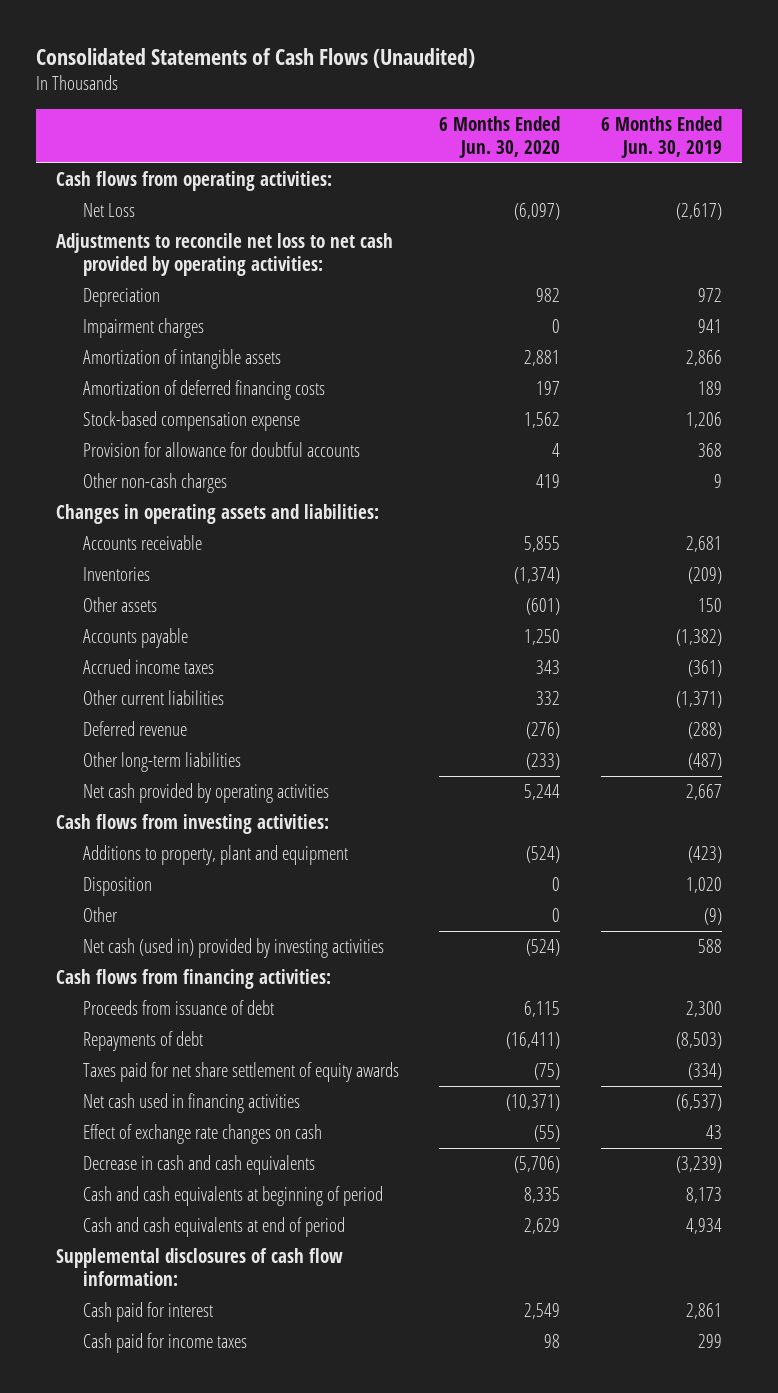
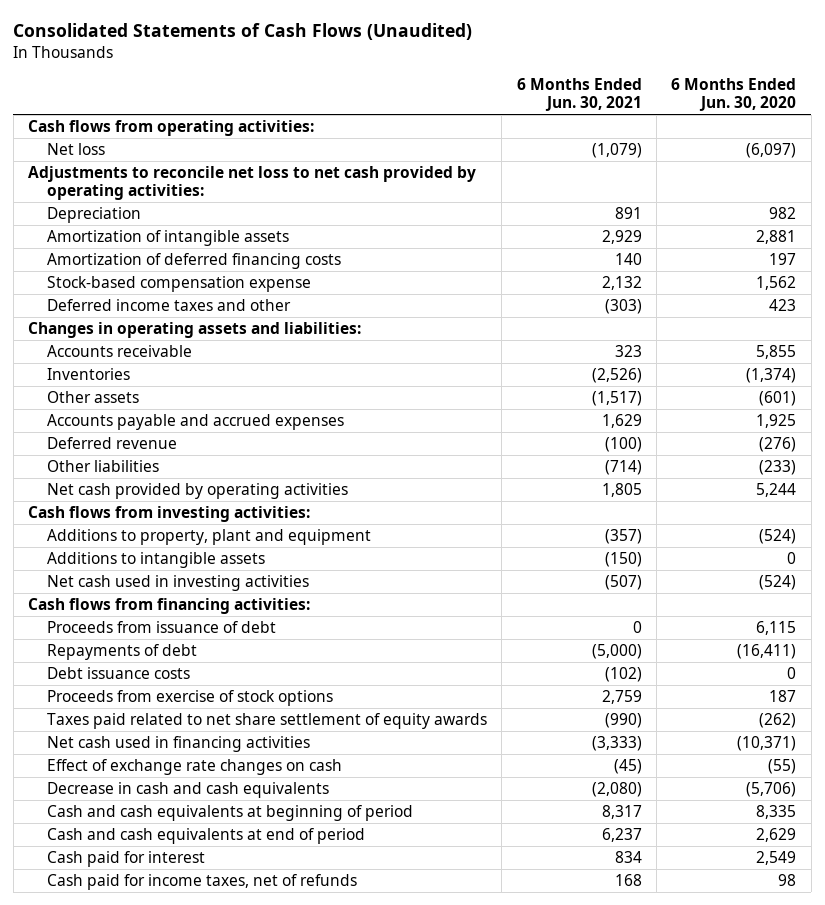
- | 6 Months Ended Jun. 30, 2020 | 6 Months Ended Jun. 30, 2019
+ | 6 Months Ended Jun. 30, 2021 | 6 Months Ended Jun. 30, 2020
- Net Loss | (6,097) | (2,617)
+ Net loss | (1,079) | (6,097)
- Impairment charges | 0 | 941
- Provision for allowance for doubtful accounts | 4 | 368
- Other non-cash charges | 419 | 9
+ Deferred income taxes and other | (303) | 423
- Accounts payable | 1,250 | (1,382)
- Accrued income taxes | 343 | (361)
- Other current liabilities | 332 | (1,371)
+ Accounts payable and accrued expenses | 1,629 | 1,925
- Other long-term liabilities | (233) | (487)
+ Other liabilities | (714) | (233)
- Disposition | 0 | 1,020
- Other | 0 | (9)
- Net cash (used in) provided by investing activities | (524) | 588
+ Additions to intangible assets | (150) | 0
+ Net cash used in investing activities | (507) | (524)
- Taxes paid for net share settlement of equity awards | (75) | (334)
+ Debt issuance costs | (102) | 0
+ Proceeds from exercise of stock options | 2,759 | 187
+ Taxes paid related to net share settlement of equity awards | (990) | (262)
- Supplemental disclosures of cash flow information:
- Cash paid for income taxes | 98 | 299
+ Cash paid for income taxes, net of refunds | 168 | 98

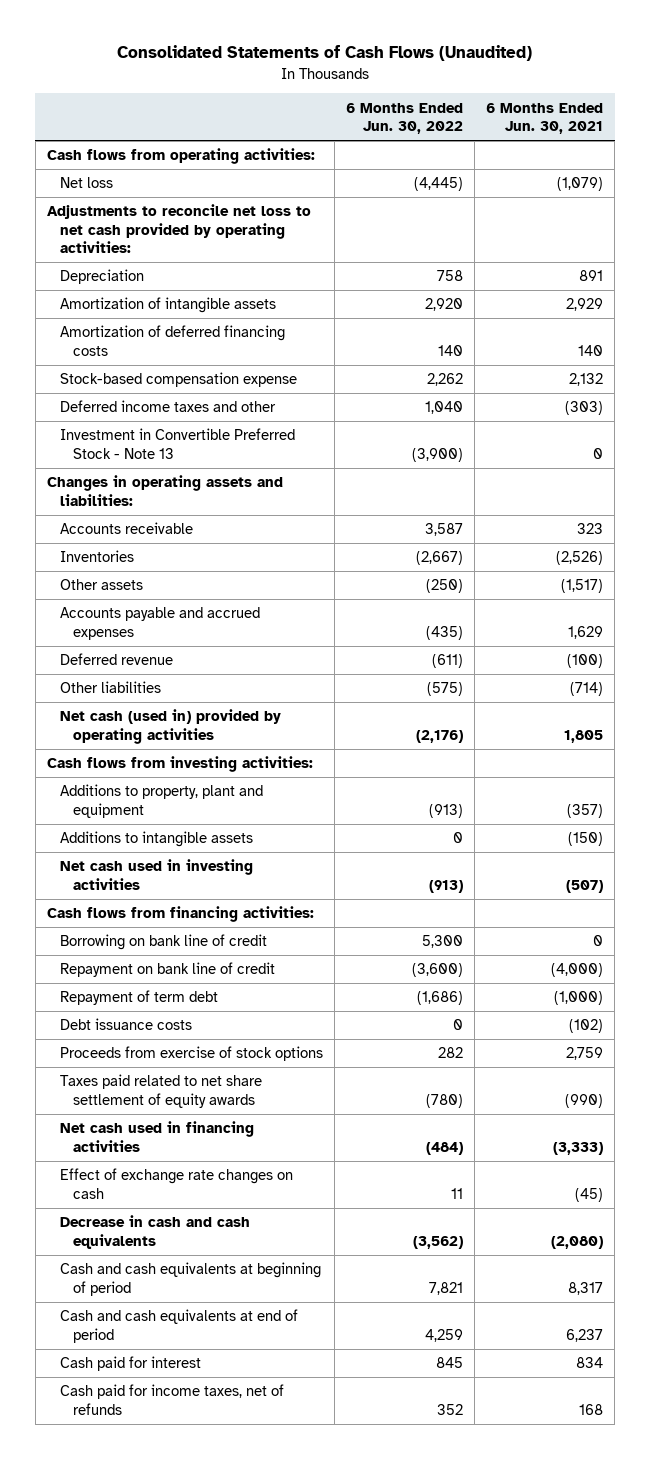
- | 6 Months Ended Jun. 30, 2021 | 6 Months Ended Jun. 30, 2020
+ | 6 Months Ended Jun. 30, 2022 | 6 Months Ended Jun. 30, 2021
+ Investment in Convertible Preferred Stock - Note 13 | (3,900) | 0
- Net cash provided by operating activities | 1,805 | 5,244
+ Net cash (used in) provided by operating activities | (2,176) | 1,805
- Proceeds from issuance of debt | 0 | 6,115
- Repayments of debt | (5,000) | (16,411)
+ Borrowing on bank line of credit | 5,300 | 0
+ Repayment on bank line of credit | (3,600) | (4,000)
+ Repayment of term debt | (1,686) | (1,000)

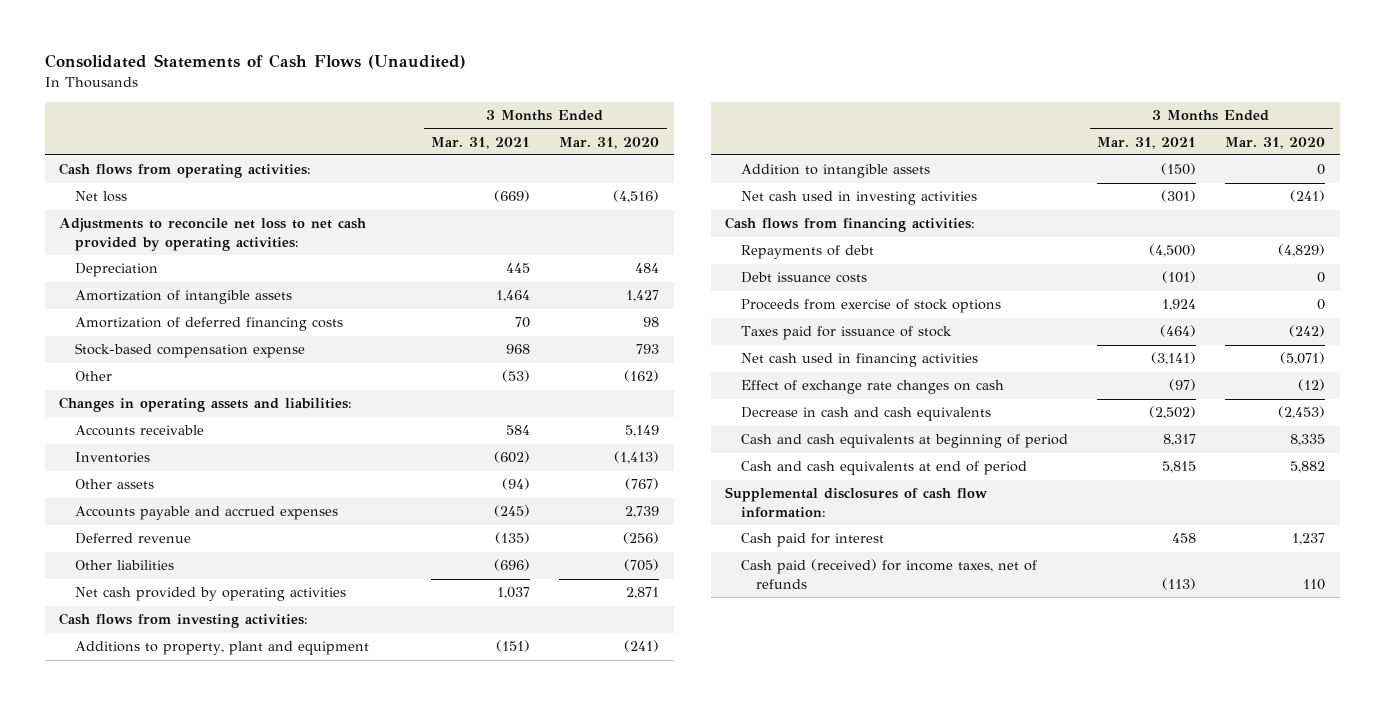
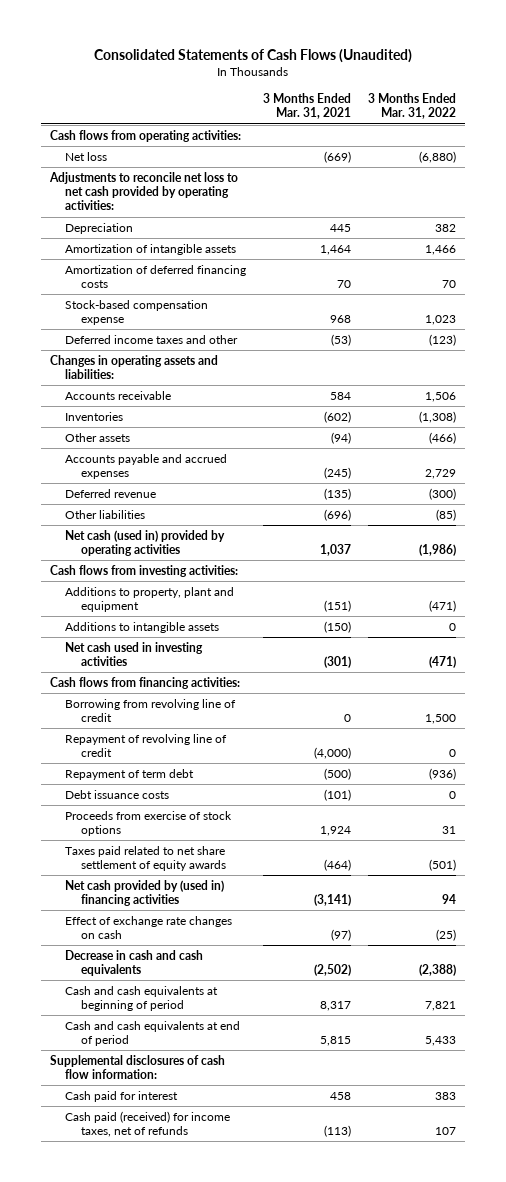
- | 3 Months Ended Mar. 31, 2021 | 3 Months Ended Mar. 31, 2020
+ | 3 Months Ended Mar. 31, 2021 | 3 Months Ended Mar. 31, 2022
- Other | (53) | (162)
+ Deferred income taxes and other | (53) | (123)
- Net cash provided by operating activities | 1,037 | 2,871
+ Net cash (used in) provided by operating activities | 1,037 | (1,986)
- Addition to intangible assets | (150) | 0
+ Additions to intangible assets | (150) | 0
- Repayments of debt | (4,500) | (4,829)
+ Borrowing from revolving line of credit | 0 | 1,500
+ Repayment of revolving line of credit | (4,000) | 0
+ Repayment of term debt | (500) | (936)
- Taxes paid for issuance of stock | (464) | (242)
- Net cash used in financing activities | (3,141) | (5,071)
+ Taxes paid related to net share settlement of equity awards | (464) | (501)
+ Net cash provided by (used in) financing activities | (3,141) | 94

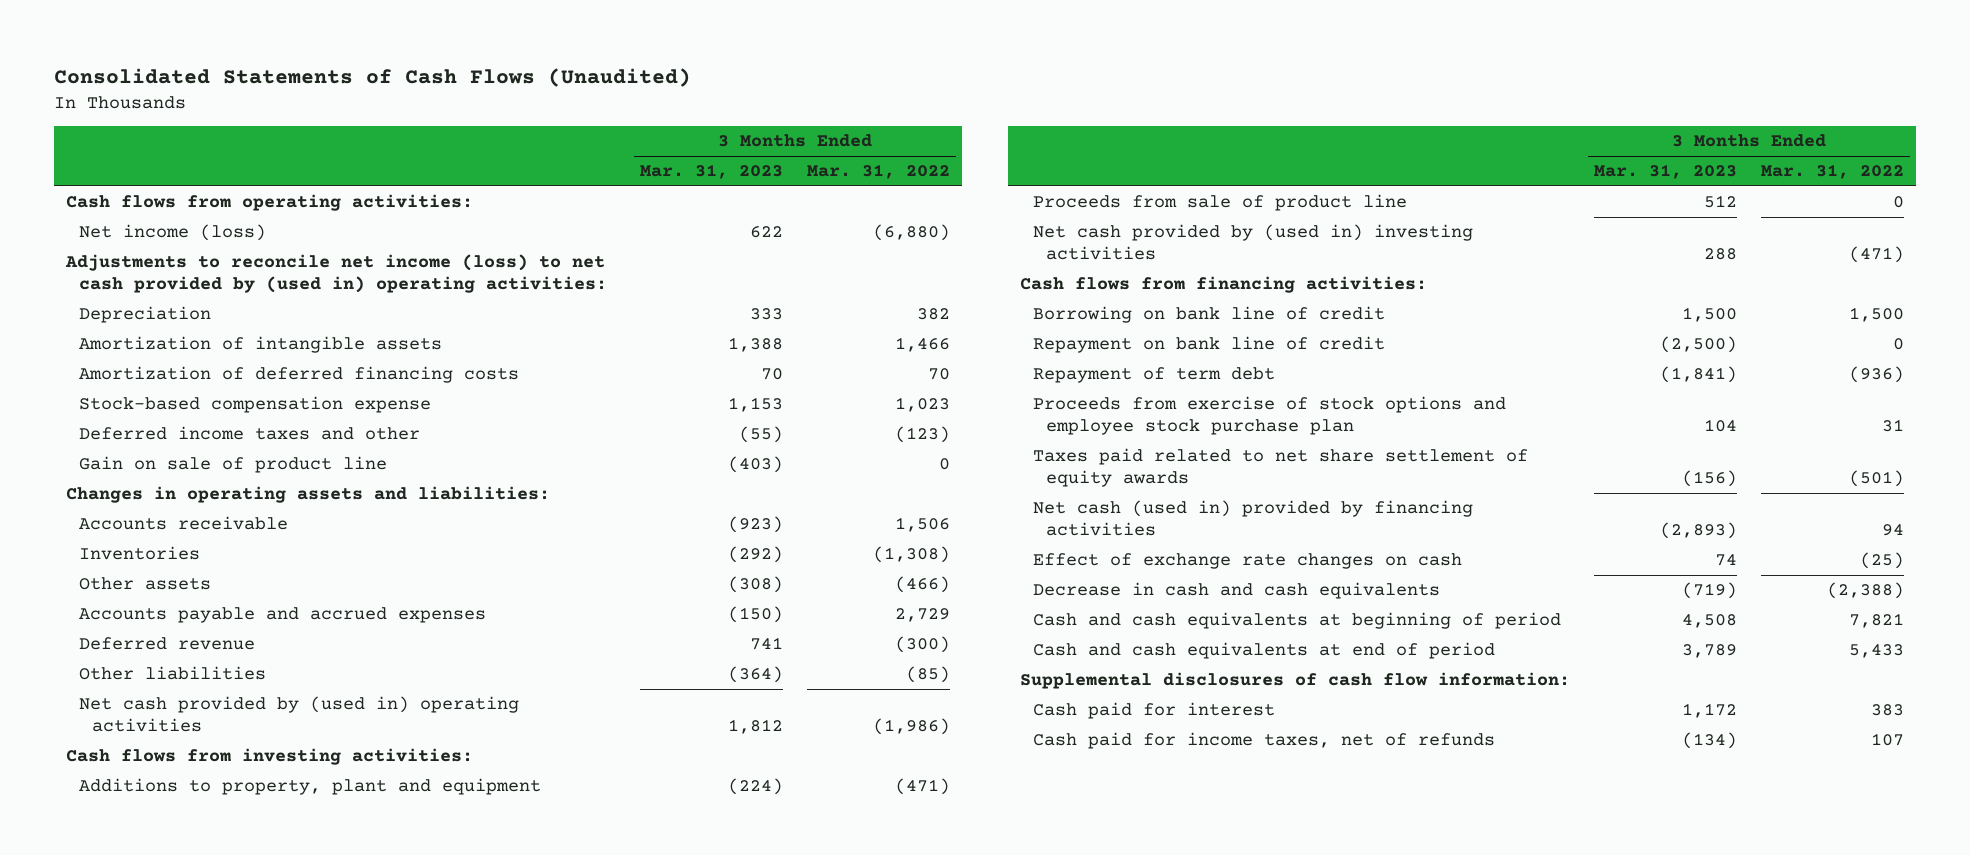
- | 3 Months Ended Mar. 31, 2021 | 3 Months Ended Mar. 31, 2022
+ | 3 Months Ended Mar. 31, 2023 | 3 Months Ended Mar. 31, 2022
- Net loss | (669) | (6,880)
- Adjustments to reconcile net loss to net cash provided by operating activities:
+ Net income (loss) | 622 | (6,880)
+ Adjustments to reconcile net income (loss) to net cash provided by (used in) operating activities:
+ Gain on sale of product line | (403) | 0
- Net cash (used in) provided by operating activities | 1,037 | (1,986)
+ Net cash provided by (used in) operating activities | 1,812 | (1,986)
- Additions to intangible assets | (150) | 0
- Net cash used in investing activities | (301) | (471)
+ Proceeds from sale of product line | 512 | 0
+ Net cash provided by (used in) investing activities | 288 | (471)
- Borrowing from revolving line of credit | 0 | 1,500
- Repayment of revolving line of credit | (4,000) | 0
+ Borrowing on bank line of credit | 1,500 | 1,500
+ Repayment on bank line of credit | (2,500) | 0
- Debt issuance costs | (101) | 0
- Proceeds from exercise of stock options | 1,924 | 31
+ Proceeds from exercise of stock options and employee stock purchase plan | 104 | 31
- Net cash provided by (used in) financing activities | (3,141) | 94
+ Net cash (used in) provided by financing activities | (2,893) | 94
- Cash paid (received) for income taxes, net of refunds | (113) | 107
+ Cash paid for income taxes, net of refunds | (134) | 107

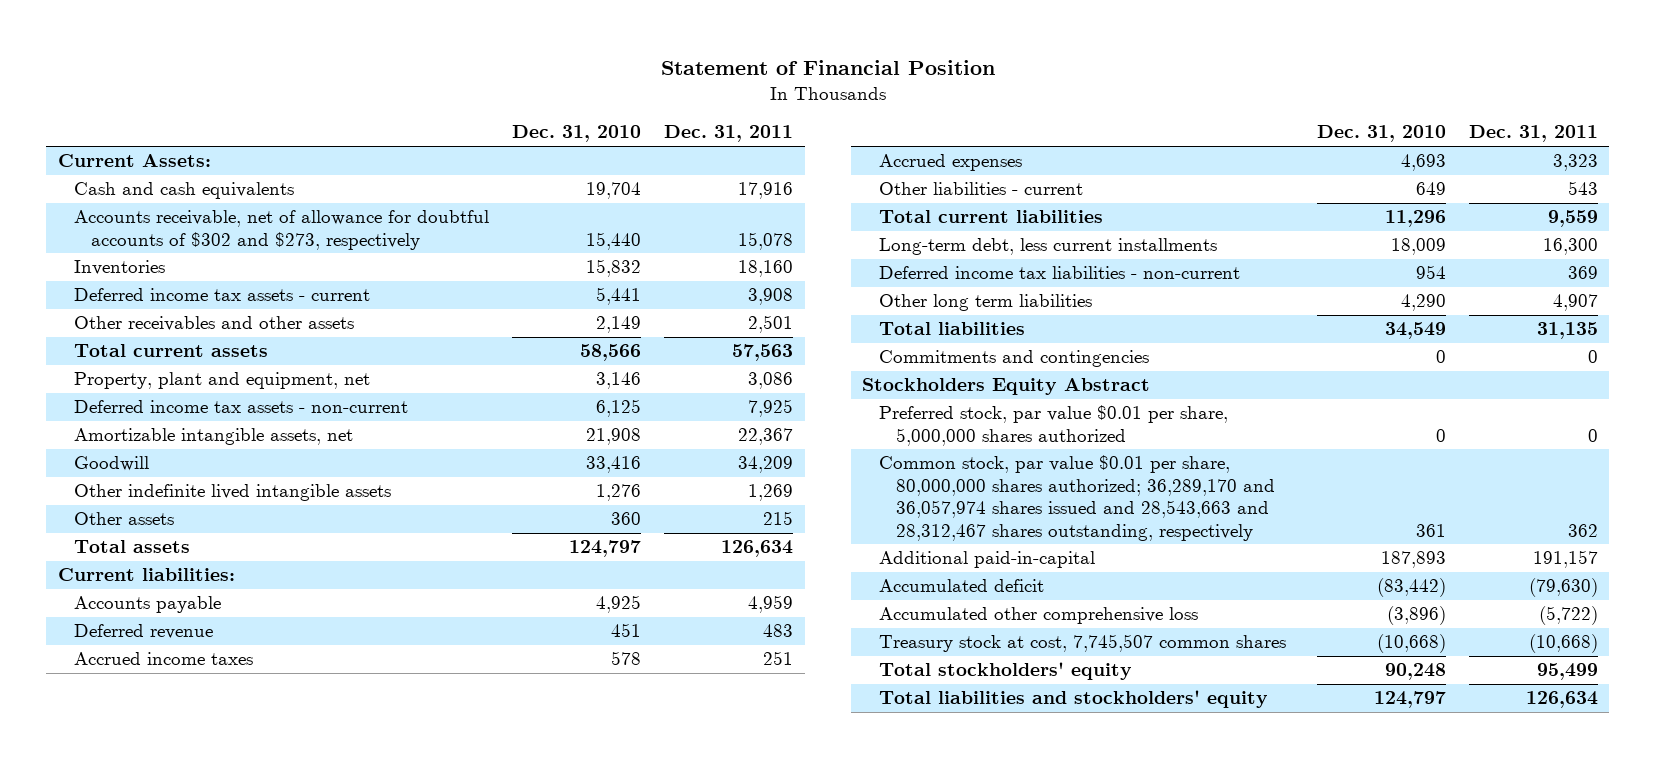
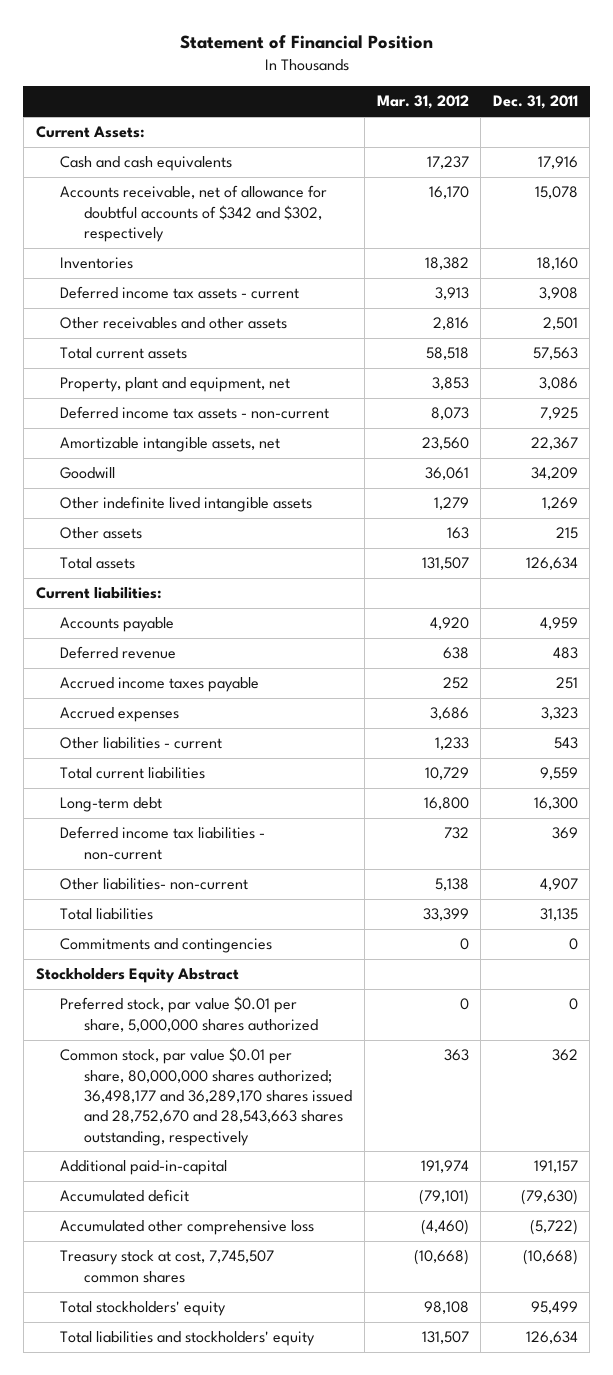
- | Dec. 31, 2010 | Dec. 31, 2011
+ | Mar. 31, 2012 | Dec. 31, 2011
- Accounts receivable, net of allowance for doubtful accounts of $302 and $273, respectively | 15,440 | 15,078
+ Accounts receivable, net of allowance for doubtful accounts of $342 and $302, respectively | 16,170 | 15,078
- Accrued income taxes | 578 | 251
+ Accrued income taxes payable | 252 | 251
- Long-term debt, less current installments | 18,009 | 16,300
+ Long-term debt | 16,800 | 16,300
- Other long term liabilities | 4,290 | 4,907
+ Other liabilities- non-current | 5,138 | 4,907
- Common stock, par value $0.01 per share, 80,000,000 shares authorized; 36,289,170 and 36,057,974 shares issued and 28,543,663 and 28,312,467 shares outstanding, respectively | 361 | 362
+ Common stock, par value $0.01 per share, 80,000,000 shares authorized; 36,498,177 and 36,289,170 shares issued and 28,752,670 and 28,543,663 shares outstanding, respectively | 363 | 362

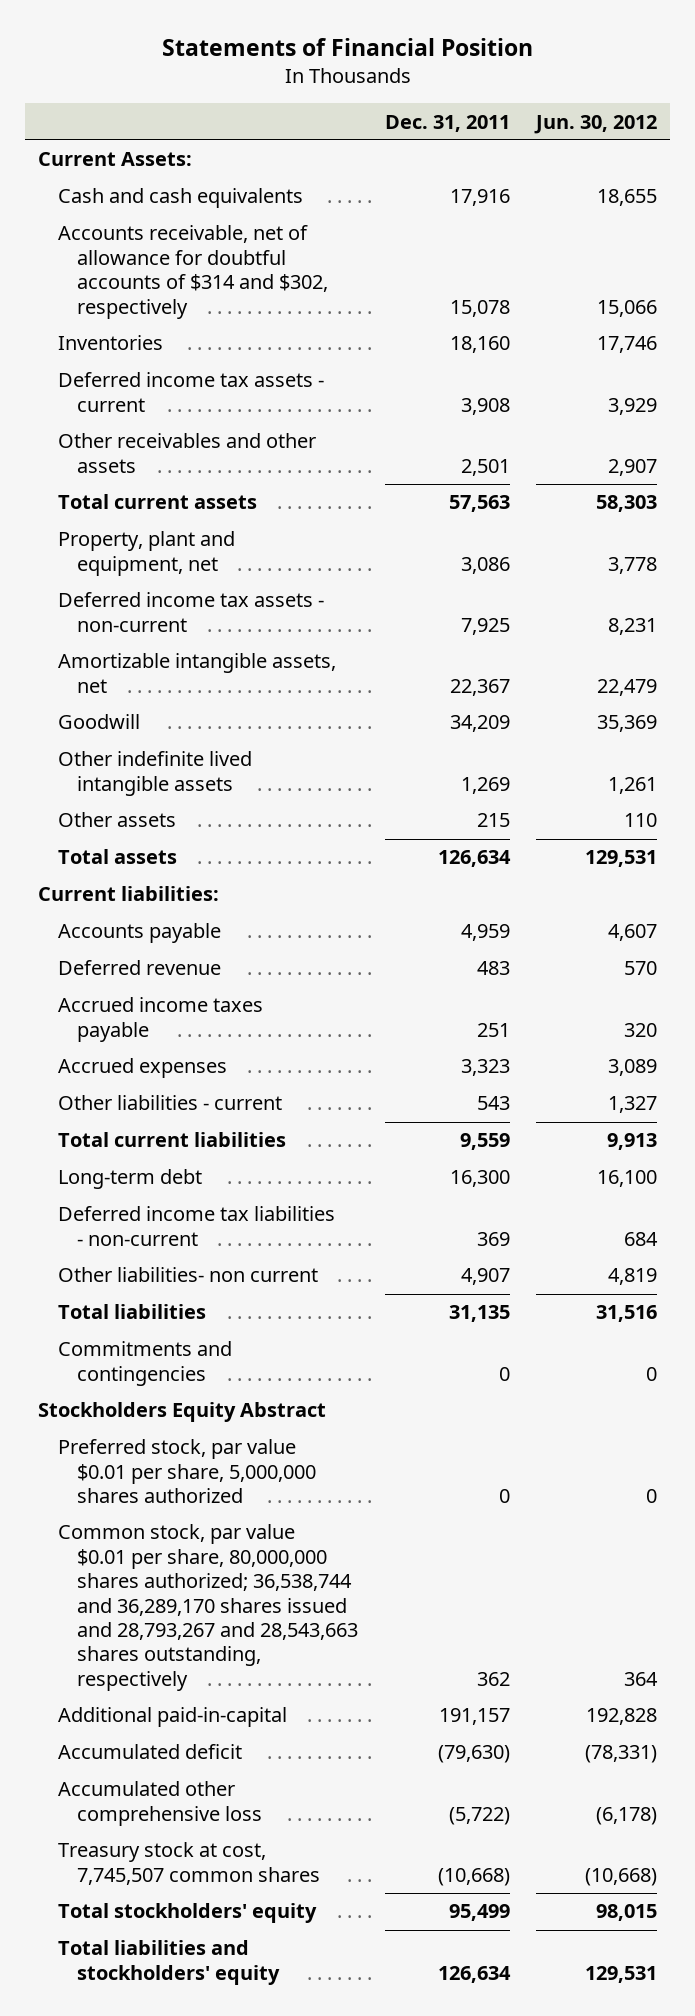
- Statement of Financial Position
+ Statements of Financial Position
- | Mar. 31, 2012 | Dec. 31, 2011
+ | Dec. 31, 2011 | Jun. 30, 2012
- Accounts receivable, net of allowance for doubtful accounts of $342 and $302, respectively | 16,170 | 15,078
+ Accounts receivable, net of allowance for doubtful accounts of $314 and $302, respectively | 15,078 | 15,066
- Other liabilities- non-current | 5,138 | 4,907
+ Other liabilities- non current | 4,907 | 4,819
- Common stock, par value $0.01 per share, 80,000,000 shares authorized; 36,498,177 and 36,289,170 shares issued and 28,752,670 and 28,543,663 shares outstanding, respectively | 363 | 362
+ Common stock, par value $0.01 per share, 80,000,000 shares authorized; 36,538,744 and 36,289,170 shares issued and 28,793,267 and 28,543,663 shares outstanding, respectively | 362 | 364

